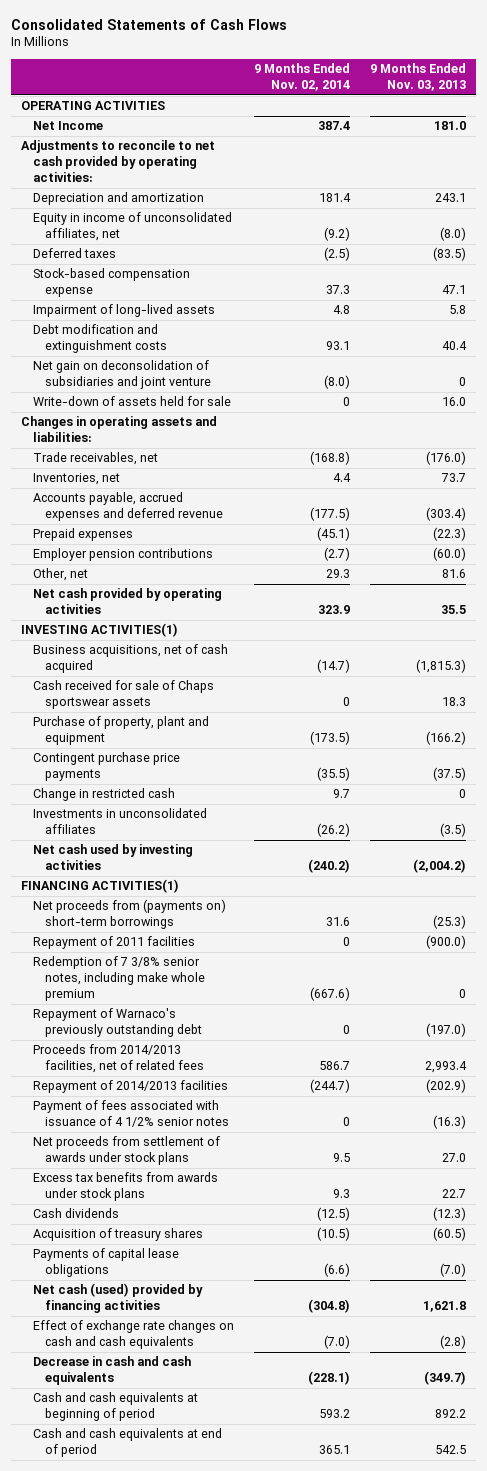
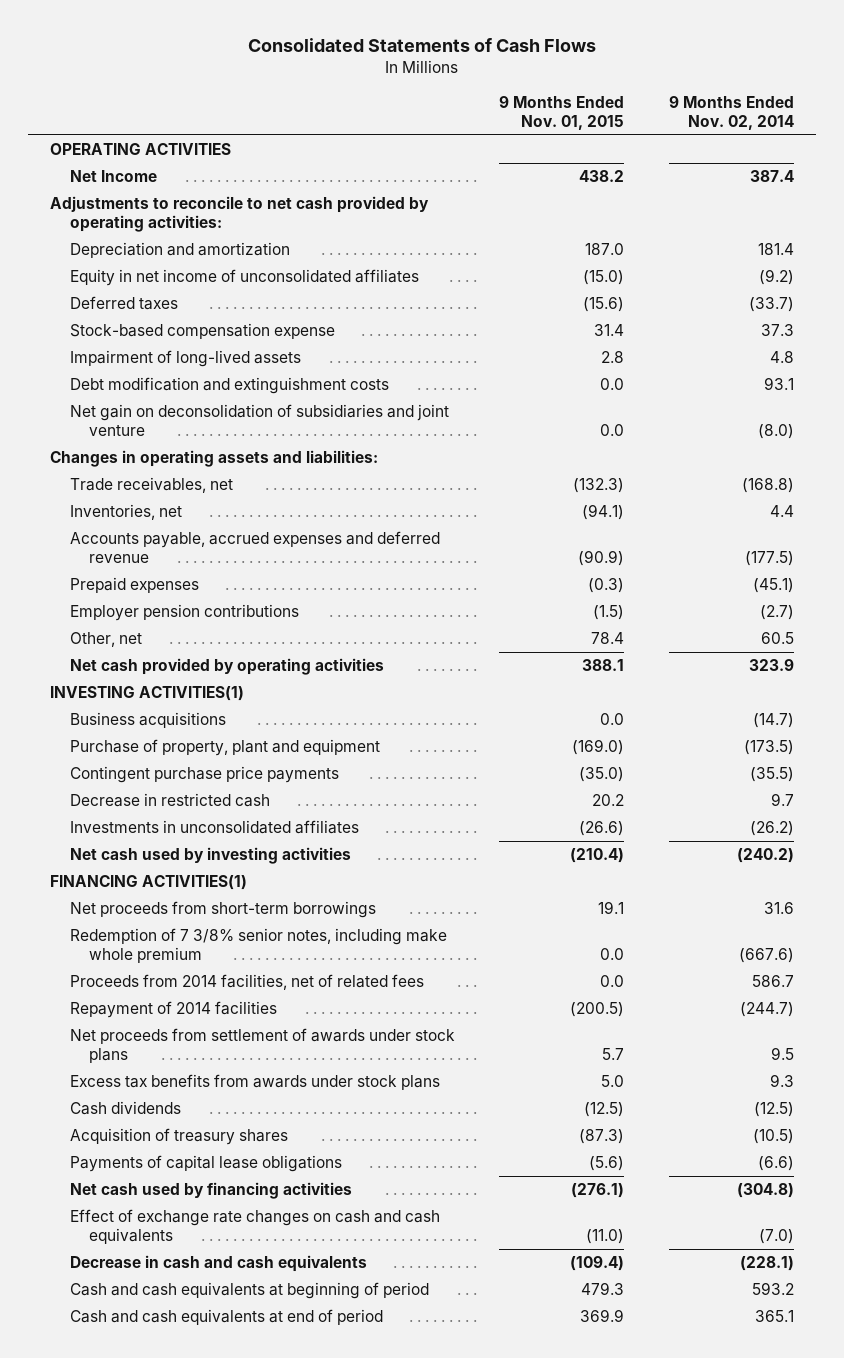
- | 9 Months Ended Nov. 02, 2014 | 9 Months Ended Nov. 03, 2013
+ | 9 Months Ended Nov. 01, 2015 | 9 Months Ended Nov. 02, 2014
- Equity in income of unconsolidated affiliates, net | (9.2) | (8.0)
- Deferred taxes | (2.5) | (83.5)
+ Equity in net income of unconsolidated affiliates | (15.0) | (9.2)
+ Deferred taxes | (15.6) | (33.7)
- Write-down of assets held for sale | 0 | 16.0
- Other, net | 29.3 | 81.6
+ Other, net | 78.4 | 60.5
- Business acquisitions, net of cash acquired | (14.7) | (1,815.3)
- Cash received for sale of Chaps sportswear assets | 0 | 18.3
+ Business acquisitions | 0.0 | (14.7)
- Change in restricted cash | 9.7 | 0
+ Decrease in restricted cash | 20.2 | 9.7
- Net proceeds from (payments on) short-term borrowings | 31.6 | (25.3)
- Repayment of 2011 facilities | 0 | (900.0)
+ Net proceeds from short-term borrowings | 19.1 | 31.6
- Repayment of Warnaco's previously outstanding debt | 0 | (197.0)
- Proceeds from 2014/2013 facilities, net of related fees | 586.7 | 2,993.4
- Repayment of 2014/2013 facilities | (244.7) | (202.9)
- Payment of fees associated with issuance of 4 1/2% senior notes | 0 | (16.3)
+ Proceeds from 2014 facilities, net of related fees | 0.0 | 586.7
+ Repayment of 2014 facilities | (200.5) | (244.7)
- Net cash (used) provided by financing activities | (304.8) | 1,621.8
+ Net cash used by financing activities | (276.1) | (304.8)

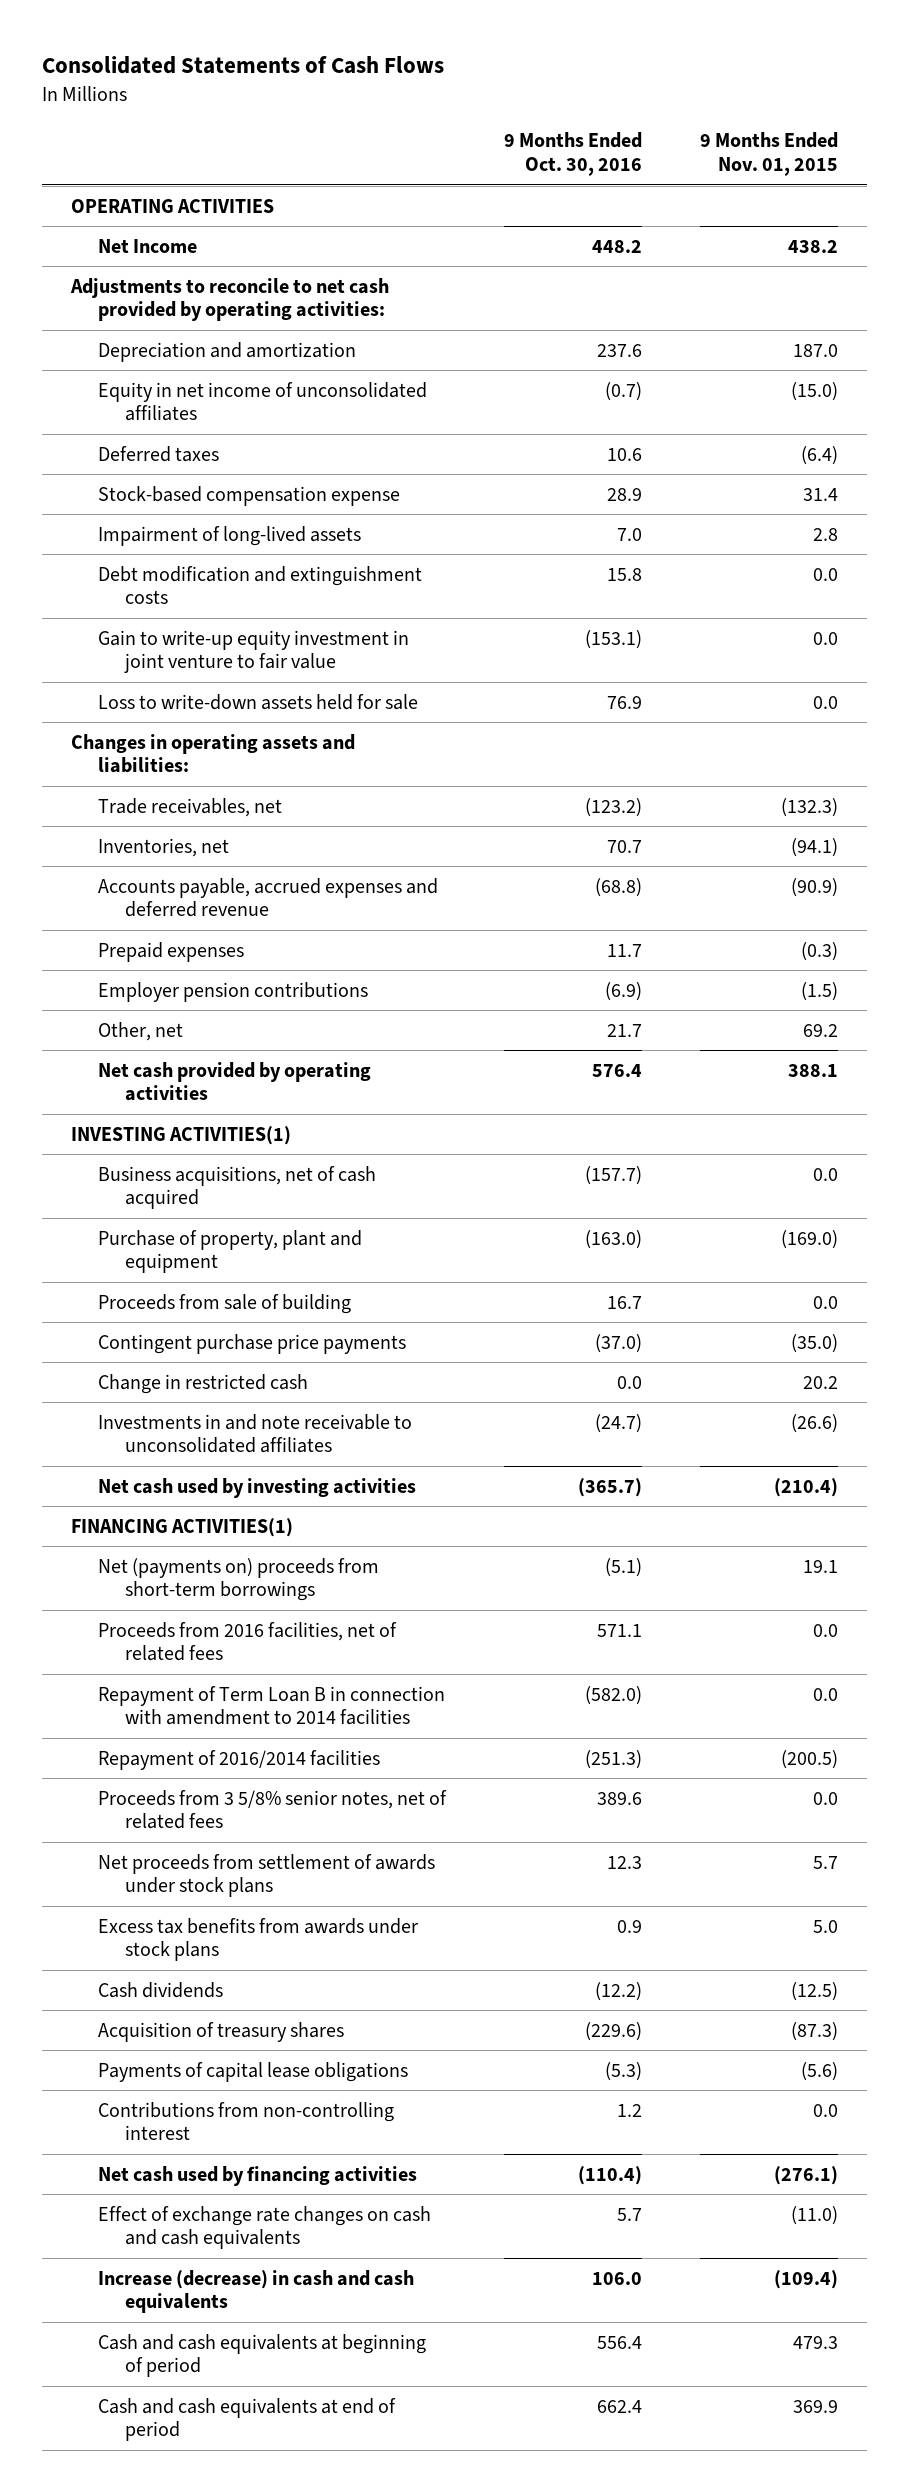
- | 9 Months Ended Nov. 01, 2015 | 9 Months Ended Nov. 02, 2014
+ | 9 Months Ended Oct. 30, 2016 | 9 Months Ended Nov. 01, 2015
- Deferred taxes | (15.6) | (33.7)
+ Deferred taxes | 10.6 | (6.4)
- Net gain on deconsolidation of subsidiaries and joint venture | 0.0 | (8.0)
+ Gain to write-up equity investment in joint venture to fair value | (153.1) | 0.0
+ Loss to write-down assets held for sale | 76.9 | 0.0
- Other, net | 78.4 | 60.5
+ Other, net | 21.7 | 69.2
- Business acquisitions | 0.0 | (14.7)
+ Business acquisitions, net of cash acquired | (157.7) | 0.0
+ Proceeds from sale of building | 16.7 | 0.0
- Decrease in restricted cash | 20.2 | 9.7
- Investments in unconsolidated affiliates | (26.6) | (26.2)
+ Change in restricted cash | 0.0 | 20.2
+ Investments in and note receivable to unconsolidated affiliates | (24.7) | (26.6)
- Net proceeds from short-term borrowings | 19.1 | 31.6
- Redemption of 7 3/8% senior notes, including make whole premium | 0.0 | (667.6)
- Proceeds from 2014 facilities, net of related fees | 0.0 | 586.7
- Repayment of 2014 facilities | (200.5) | (244.7)
+ Net (payments on) proceeds from short-term borrowings | (5.1) | 19.1
+ Proceeds from 2016 facilities, net of related fees | 571.1 | 0.0
+ Repayment of Term Loan B in connection with amendment to 2014 facilities | (582.0) | 0.0
+ Repayment of 2016/2014 facilities | (251.3) | (200.5)
+ Proceeds from 3 5/8% senior notes, net of related fees | 389.6 | 0.0
+ Contributions from non-controlling interest | 1.2 | 0.0
- Decrease in cash and cash equivalents | (109.4) | (228.1)
+ Increase (decrease) in cash and cash equivalents | 106.0 | (109.4)

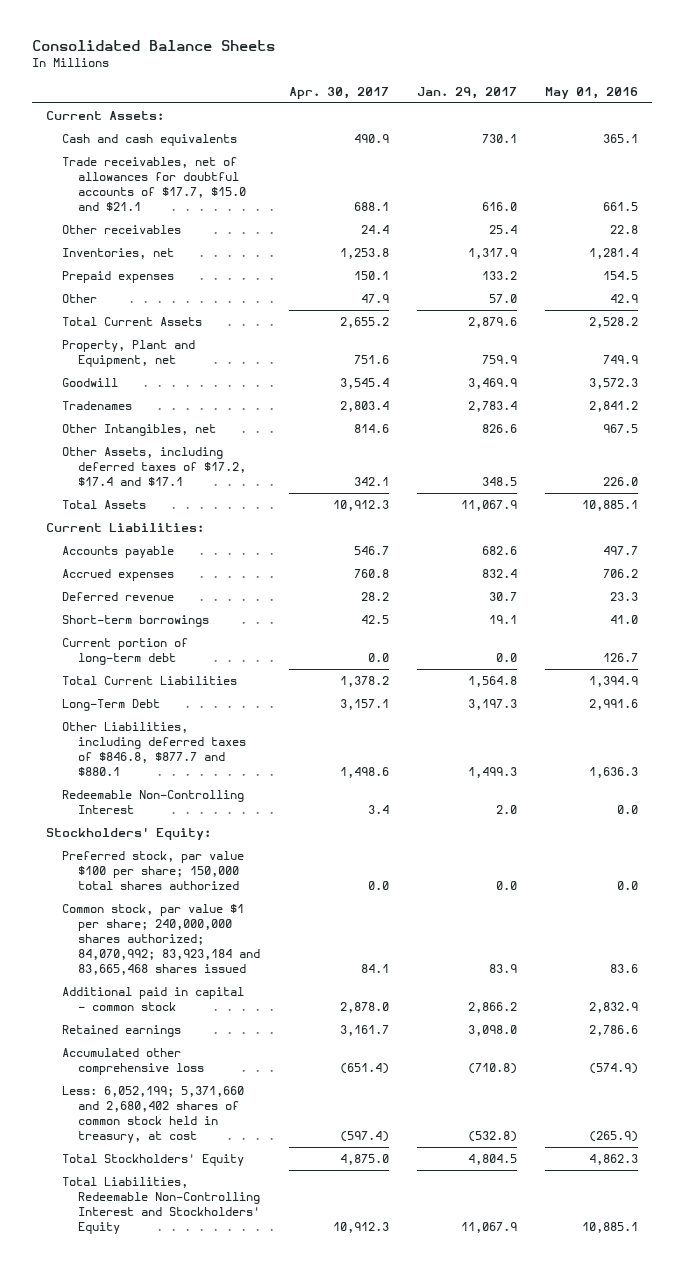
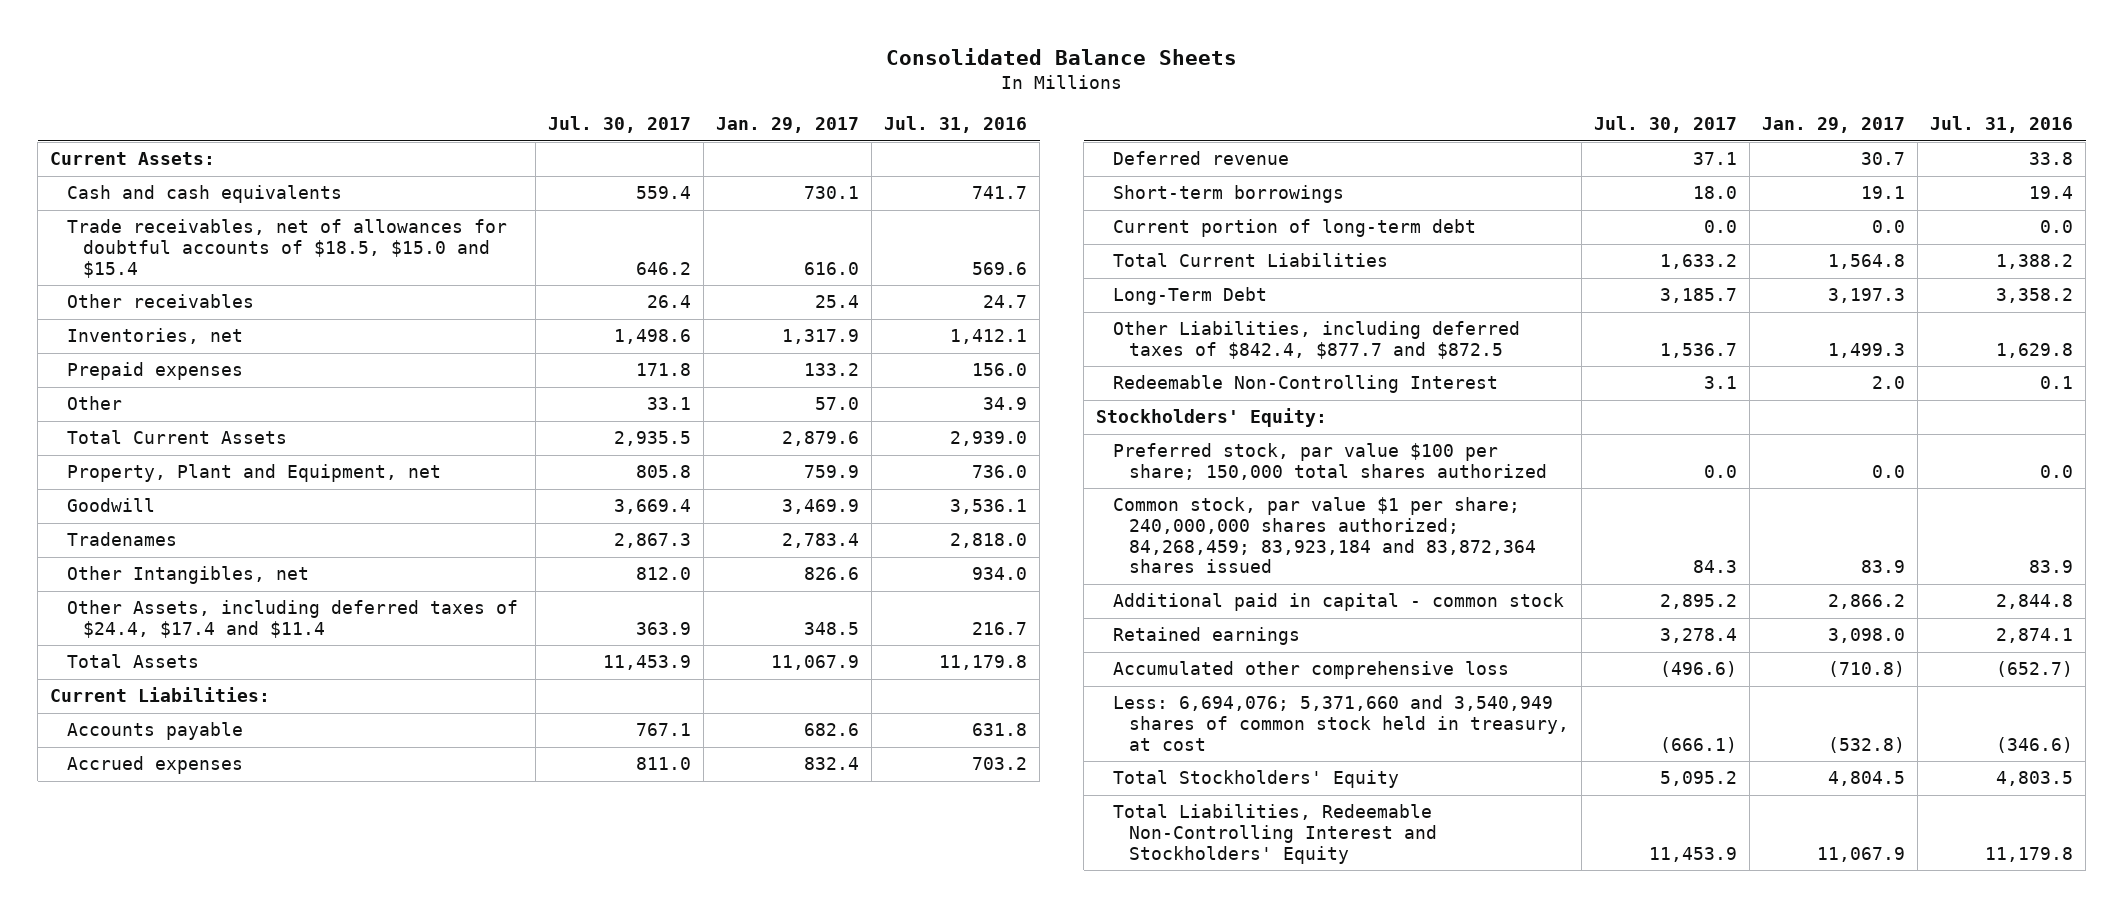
- | Apr. 30, 2017 | Jan. 29, 2017 | May 01, 2016
+ | Jul. 30, 2017 | Jan. 29, 2017 | Jul. 31, 2016
- Trade receivables, net of allowances for doubtful accounts of $17.7, $15.0 and $21.1 | 688.1 | 616.0 | 661.5
+ Trade receivables, net of allowances for doubtful accounts of $18.5, $15.0 and $15.4 | 646.2 | 616.0 | 569.6
- Other Assets, including deferred taxes of $17.2, $17.4 and $17.1 | 342.1 | 348.5 | 226.0
+ Other Assets, including deferred taxes of $24.4, $17.4 and $11.4 | 363.9 | 348.5 | 216.7
- Other Liabilities, including deferred taxes of $846.8, $877.7 and $880.1 | 1,498.6 | 1,499.3 | 1,636.3
+ Other Liabilities, including deferred taxes of $842.4, $877.7 and $872.5 | 1,536.7 | 1,499.3 | 1,629.8
- Common stock, par value $1 per share; 240,000,000 shares authorized; 84,070,992; 83,923,184 and 83,665,468 shares issued | 84.1 | 83.9 | 83.6
+ Common stock, par value $1 per share; 240,000,000 shares authorized; 84,268,459; 83,923,184 and 83,872,364 shares issued | 84.3 | 83.9 | 83.9
- Less: 6,052,199; 5,371,660 and 2,680,402 shares of common stock held in treasury, at cost | (597.4) | (532.8) | (265.9)
+ Less: 6,694,076; 5,371,660 and 3,540,949 shares of common stock held in treasury, at cost | (666.1) | (532.8) | (346.6)

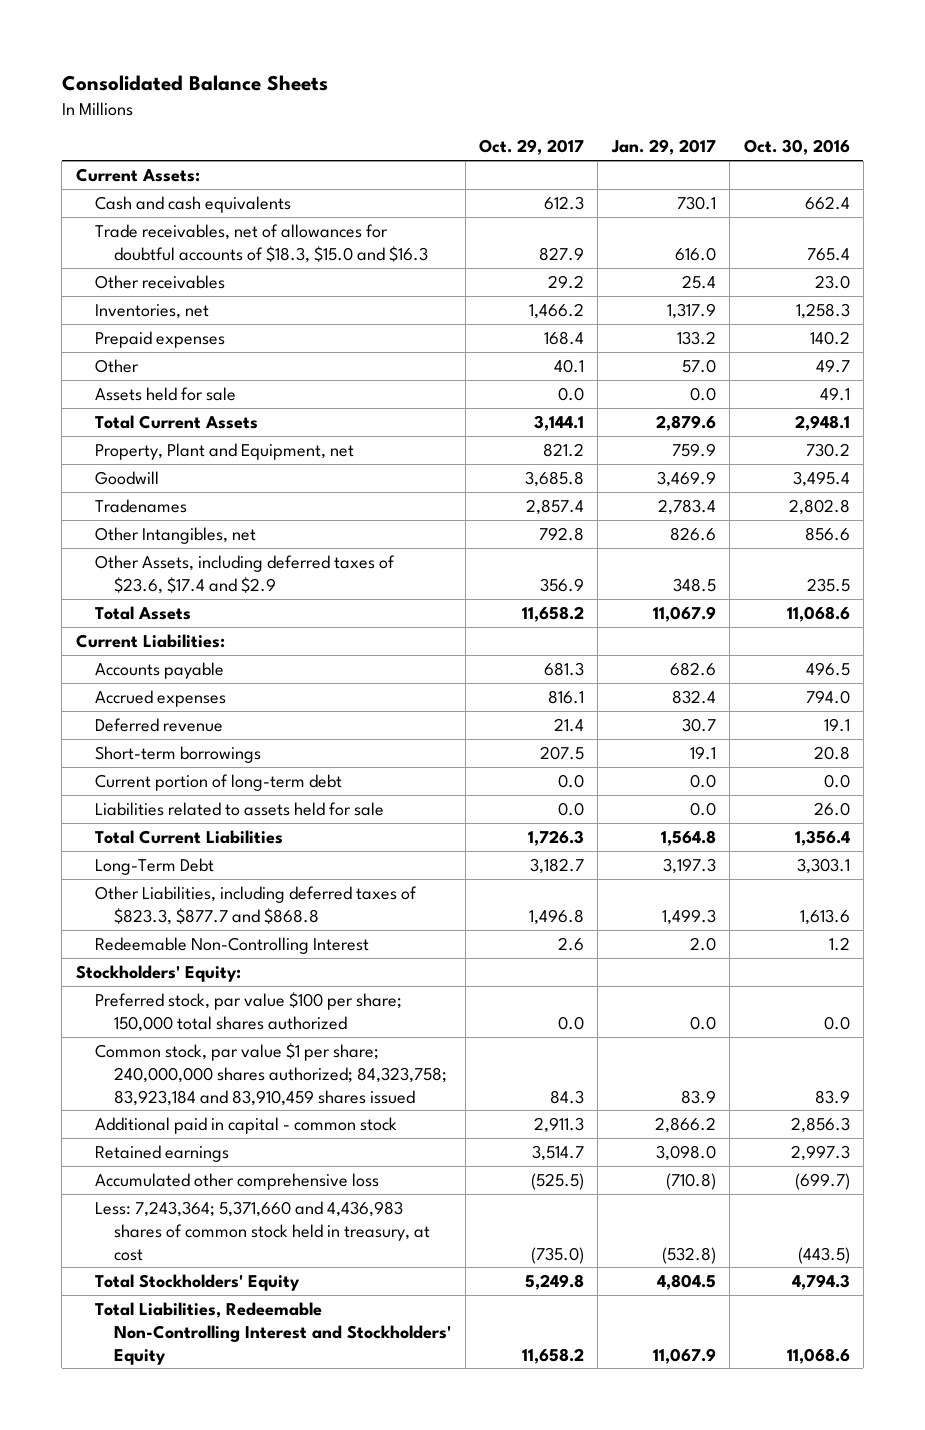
- | Jul. 30, 2017 | Jan. 29, 2017 | Jul. 31, 2016
+ | Oct. 29, 2017 | Jan. 29, 2017 | Oct. 30, 2016
- Trade receivables, net of allowances for doubtful accounts of $18.5, $15.0 and $15.4 | 646.2 | 616.0 | 569.6
+ Trade receivables, net of allowances for doubtful accounts of $18.3, $15.0 and $16.3 | 827.9 | 616.0 | 765.4
+ Assets held for sale | 0.0 | 0.0 | 49.1
- Other Assets, including deferred taxes of $24.4, $17.4 and $11.4 | 363.9 | 348.5 | 216.7
+ Other Assets, including deferred taxes of $23.6, $17.4 and $2.9 | 356.9 | 348.5 | 235.5
+ Liabilities related to assets held for sale | 0.0 | 0.0 | 26.0
- Other Liabilities, including deferred taxes of $842.4, $877.7 and $872.5 | 1,536.7 | 1,499.3 | 1,629.8
+ Other Liabilities, including deferred taxes of $823.3, $877.7 and $868.8 | 1,496.8 | 1,499.3 | 1,613.6
- Common stock, par value $1 per share; 240,000,000 shares authorized; 84,268,459; 83,923,184 and 83,872,364 shares issued | 84.3 | 83.9 | 83.9
+ Common stock, par value $1 per share; 240,000,000 shares authorized; 84,323,758; 83,923,184 and 83,910,459 shares issued | 84.3 | 83.9 | 83.9
- Less: 6,694,076; 5,371,660 and 3,540,949 shares of common stock held in treasury, at cost | (666.1) | (532.8) | (346.6)
+ Less: 7,243,364; 5,371,660 and 4,436,983 shares of common stock held in treasury, at cost | (735.0) | (532.8) | (443.5)

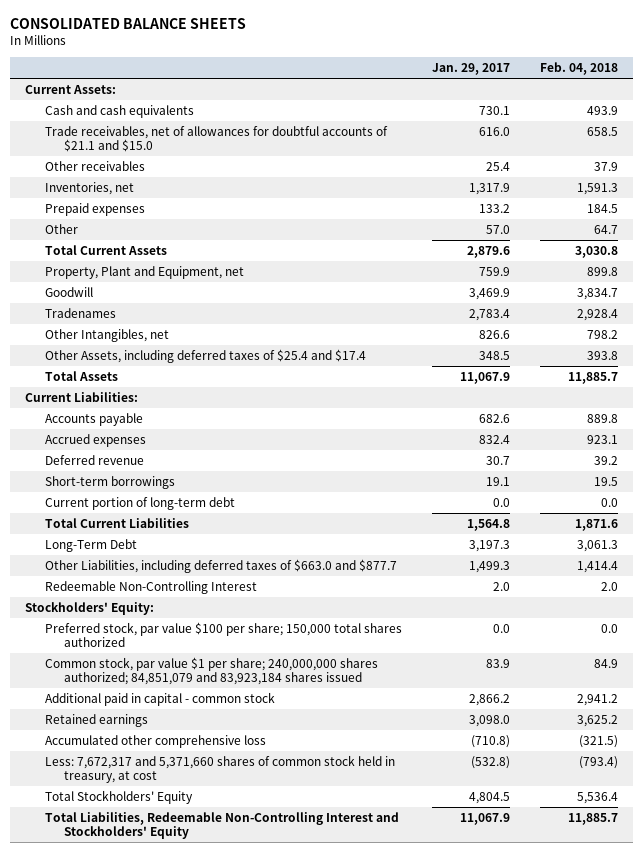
- Consolidated Balance Sheets
+ CONSOLIDATED BALANCE SHEETS
- | Oct. 29, 2017 | Jan. 29, 2017 | Oct. 30, 2016
+ | Jan. 29, 2017 | Feb. 04, 2018
- Trade receivables, net of allowances for doubtful accounts of $18.3, $15.0 and $16.3 | 827.9 | 616.0 | 765.4
+ Trade receivables, net of allowances for doubtful accounts of $21.1 and $15.0 | 616.0 | 658.5
- Assets held for sale | 0.0 | 0.0 | 49.1
- Other Assets, including deferred taxes of $23.6, $17.4 and $2.9 | 356.9 | 348.5 | 235.5
+ Other Assets, including deferred taxes of $25.4 and $17.4 | 348.5 | 393.8
- Liabilities related to assets held for sale | 0.0 | 0.0 | 26.0
- Other Liabilities, including deferred taxes of $823.3, $877.7 and $868.8 | 1,496.8 | 1,499.3 | 1,613.6
+ Other Liabilities, including deferred taxes of $663.0 and $877.7 | 1,499.3 | 1,414.4
- Common stock, par value $1 per share; 240,000,000 shares authorized; 84,323,758; 83,923,184 and 83,910,459 shares issued | 84.3 | 83.9 | 83.9
+ Common stock, par value $1 per share; 240,000,000 shares authorized; 84,851,079 and 83,923,184 shares issued | 83.9 | 84.9
- Less: 7,243,364; 5,371,660 and 4,436,983 shares of common stock held in treasury, at cost | (735.0) | (532.8) | (443.5)
+ Less: 7,672,317 and 5,371,660 shares of common stock held in treasury, at cost | (532.8) | (793.4)

